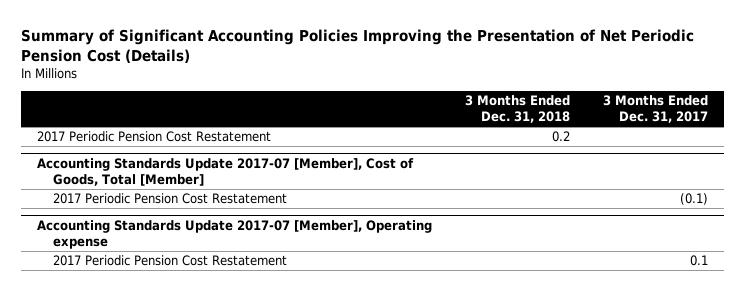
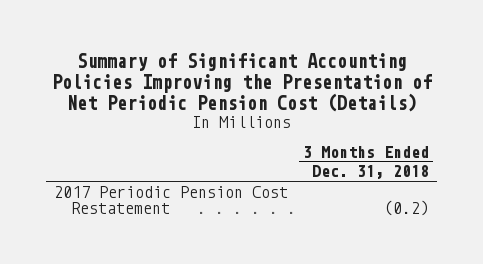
- | 3 Months Ended Dec. 31, 2018 | 3 Months Ended Dec. 31, 2017
+ | 3 Months Ended Dec. 31, 2018
- 2017 Periodic Pension Cost Restatement | 0.2 |
- Accounting Standards Update 2017-07 [Member], Cost of Goods, Total [Member]
- 2017 Periodic Pension Cost Restatement | | (0.1)
- Accounting Standards Update 2017-07 [Member], Operating expense
- 2017 Periodic Pension Cost Restatement | | 0.1
+ 2017 Periodic Pension Cost Restatement | (0.2)

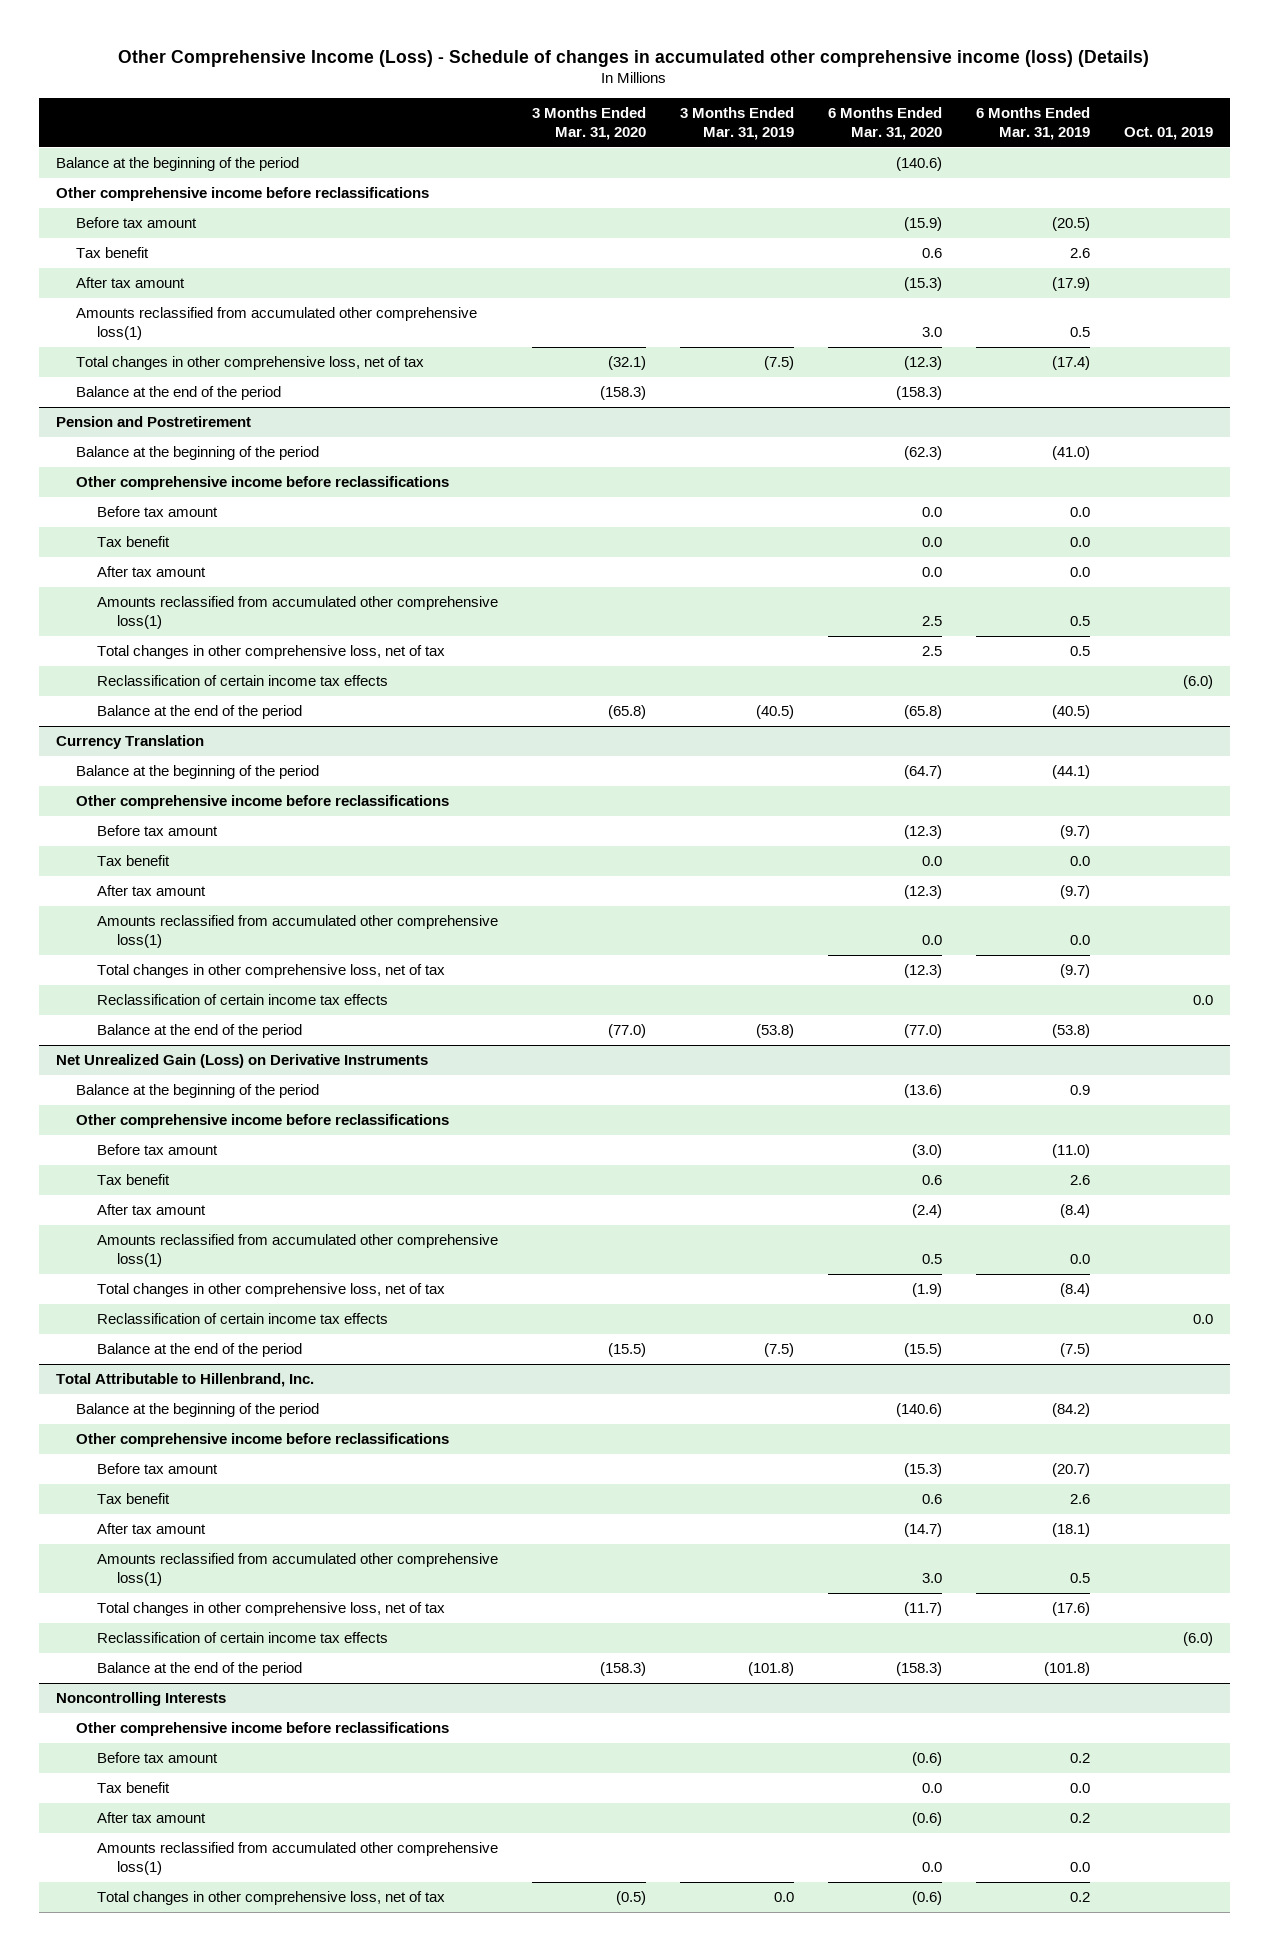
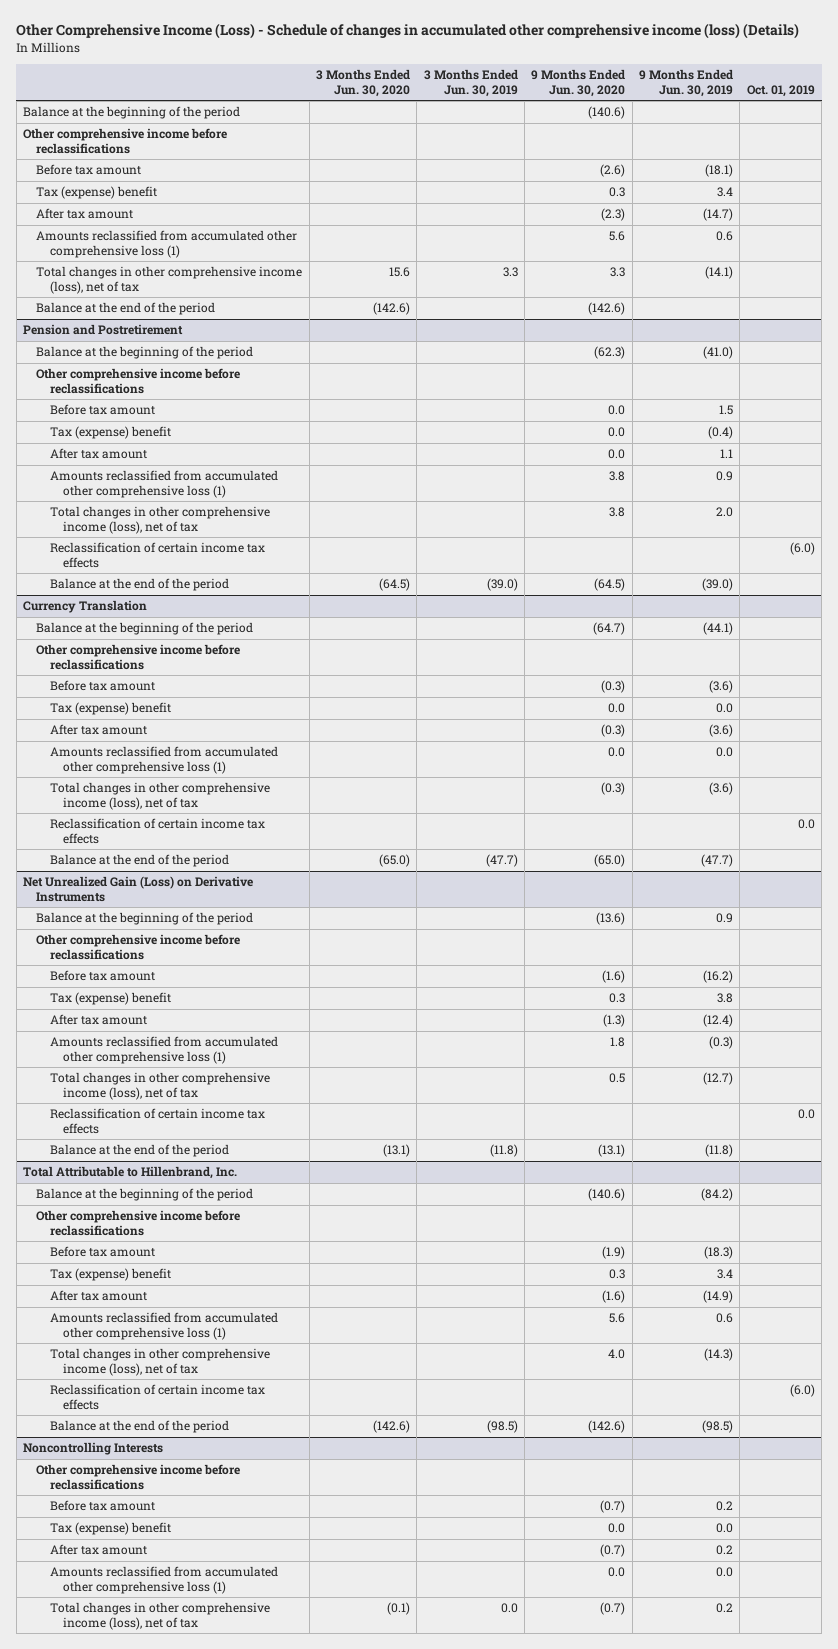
- | 3 Months Ended Mar. 31, 2020 | 3 Months Ended Mar. 31, 2019 | 6 Months Ended Mar. 31, 2020 | 6 Months Ended Mar. 31, 2019 | Oct. 01, 2019
+ | 3 Months Ended Jun. 30, 2020 | 3 Months Ended Jun. 30, 2019 | 9 Months Ended Jun. 30, 2020 | 9 Months Ended Jun. 30, 2019 | Oct. 01, 2019
- Tax benefit | | | 0.6 | 2.6 |
+ Tax (expense) benefit | | | 0.3 | 3.4 |
- Amounts reclassified from accumulated other comprehensive loss(1) | | | 3.0 | 0.5 |
- Total changes in other comprehensive loss, net of tax | (32.1) | (7.5) | (12.3) | (17.4) |
+ Amounts reclassified from accumulated other comprehensive loss (1) | | | 5.6 | 0.6 |
+ Total changes in other comprehensive income (loss), net of tax | 15.6 | 3.3 | 3.3 | (14.1) |
@ Pension and Postretirement
- Tax benefit | | | 0.0 | 0.0 |
+ Tax (expense) benefit | | | 0.0 | (0.4) |
- Amounts reclassified from accumulated other comprehensive loss(1) | | | 2.5 | 0.5 |
- Total changes in other comprehensive loss, net of tax | | | 2.5 | 0.5 |
+ Amounts reclassified from accumulated other comprehensive loss (1) | | | 3.8 | 0.9 |
+ Total changes in other comprehensive income (loss), net of tax | | | 3.8 | 2.0 |
@ Currency Translation
- Tax benefit | | | 0.0 | 0.0 |
+ Tax (expense) benefit | | | 0.0 | 0.0 |
- Amounts reclassified from accumulated other comprehensive loss(1) | | | 0.0 | 0.0 |
- Total changes in other comprehensive loss, net of tax | | | (12.3) | (9.7) |
+ Amounts reclassified from accumulated other comprehensive loss (1) | | | 0.0 | 0.0 |
+ Total changes in other comprehensive income (loss), net of tax | | | (0.3) | (3.6) |
@ Net Unrealized Gain (Loss) on Derivative Instruments
- Tax benefit | | | 0.6 | 2.6 |
+ Tax (expense) benefit | | | 0.3 | 3.8 |
- Amounts reclassified from accumulated other comprehensive loss(1) | | | 0.5 | 0.0 |
- Total changes in other comprehensive loss, net of tax | | | (1.9) | (8.4) |
+ Amounts reclassified from accumulated other comprehensive loss (1) | | | 1.8 | (0.3) |
+ Total changes in other comprehensive income (loss), net of tax | | | 0.5 | (12.7) |
@ Total Attributable to Hillenbrand, Inc.
- Tax benefit | | | 0.6 | 2.6 |
+ Tax (expense) benefit | | | 0.3 | 3.4 |
- Amounts reclassified from accumulated other comprehensive loss(1) | | | 3.0 | 0.5 |
- Total changes in other comprehensive loss, net of tax | | | (11.7) | (17.6) |
+ Amounts reclassified from accumulated other comprehensive loss (1) | | | 5.6 | 0.6 |
+ Total changes in other comprehensive income (loss), net of tax | | | 4.0 | (14.3) |
@ Noncontrolling Interests
- Tax benefit | | | 0.0 | 0.0 |
+ Tax (expense) benefit | | | 0.0 | 0.0 |
- Amounts reclassified from accumulated other comprehensive loss(1) | | | 0.0 | 0.0 |
- Total changes in other comprehensive loss, net of tax | (0.5) | 0.0 | (0.6) | 0.2 |
+ Amounts reclassified from accumulated other comprehensive loss (1) | | | 0.0 | 0.0 |
+ Total changes in other comprehensive income (loss), net of tax | (0.1) | 0.0 | (0.7) | 0.2 |

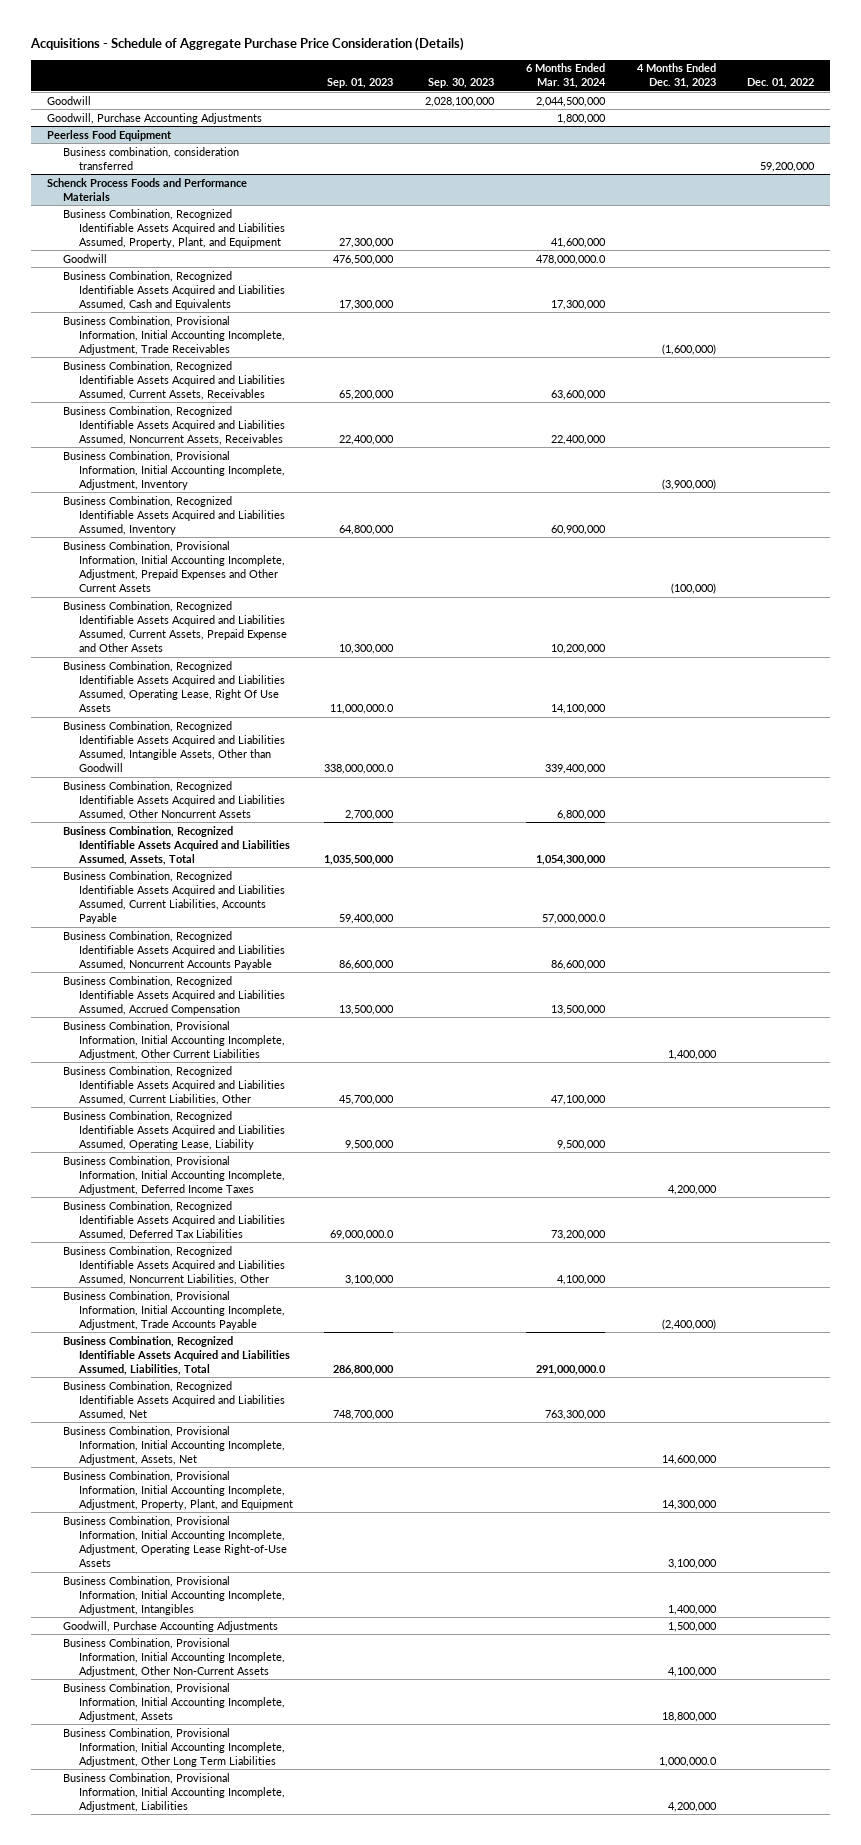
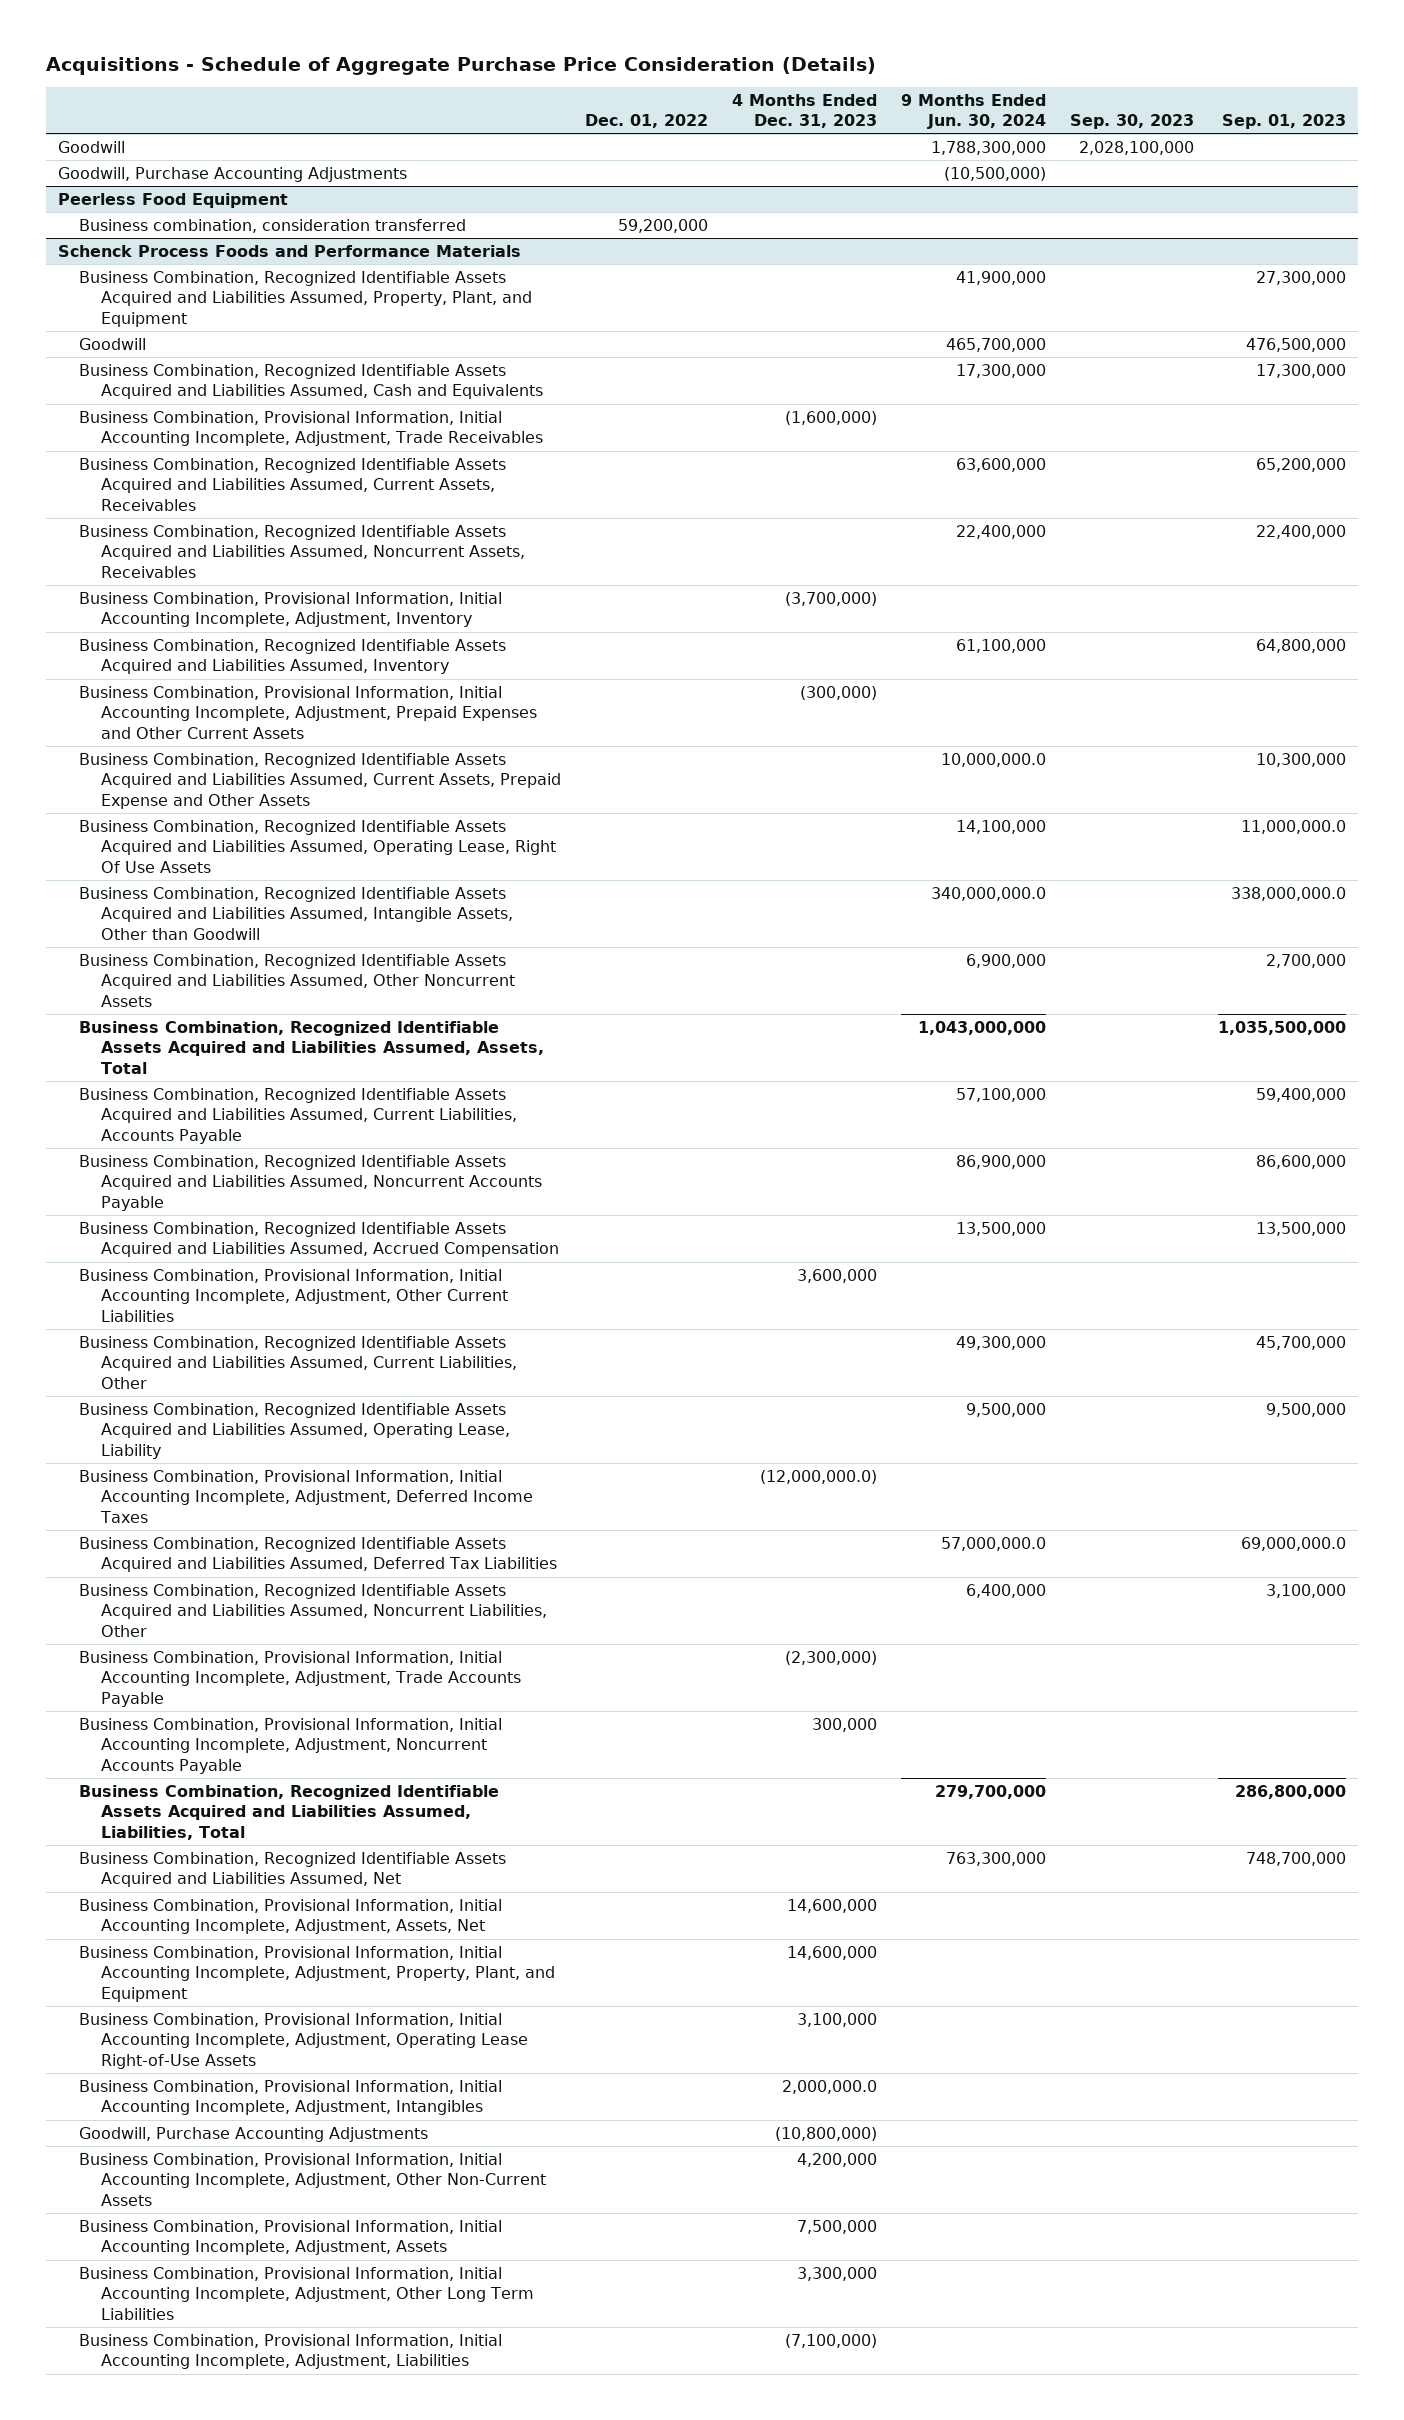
- | Sep. 01, 2023 | Sep. 30, 2023 | 6 Months Ended Mar. 31, 2024 | 4 Months Ended Dec. 31, 2023 | Dec. 01, 2022
+ | Dec. 01, 2022 | 4 Months Ended Dec. 31, 2023 | 9 Months Ended Jun. 30, 2024 | Sep. 30, 2023 | Sep. 01, 2023
@ Schenck Process Foods and Performance Materials
- Business Combination, Provisional Information, Initial Accounting Incomplete, Adjustment, Inventory | | | | (3,900,000) |
+ Business Combination, Provisional Information, Initial Accounting Incomplete, Adjustment, Inventory | | (3,700,000) | | |
- Business Combination, Provisional Information, Initial Accounting Incomplete, Adjustment, Prepaid Expenses and Other Current Assets | | | | (100,000) |
+ Business Combination, Provisional Information, Initial Accounting Incomplete, Adjustment, Prepaid Expenses and Other Current Assets | | (300,000) | | |
- Business Combination, Provisional Information, Initial Accounting Incomplete, Adjustment, Other Current Liabilities | | | | 1,400,000 |
+ Business Combination, Provisional Information, Initial Accounting Incomplete, Adjustment, Other Current Liabilities | | 3,600,000 | | |
- Business Combination, Provisional Information, Initial Accounting Incomplete, Adjustment, Deferred Income Taxes | | | | 4,200,000 |
+ Business Combination, Provisional Information, Initial Accounting Incomplete, Adjustment, Deferred Income Taxes | | (12,000,000.0) | | |
- Business Combination, Provisional Information, Initial Accounting Incomplete, Adjustment, Trade Accounts Payable | | | | (2,400,000) |
+ Business Combination, Provisional Information, Initial Accounting Incomplete, Adjustment, Trade Accounts Payable | | (2,300,000) | | |
+ Business Combination, Provisional Information, Initial Accounting Incomplete, Adjustment, Noncurrent Accounts Payable | | 300,000 | | |
- Business Combination, Provisional Information, Initial Accounting Incomplete, Adjustment, Property, Plant, and Equipment | | | | 14,300,000 |
+ Business Combination, Provisional Information, Initial Accounting Incomplete, Adjustment, Property, Plant, and Equipment | | 14,600,000 | | |
- Business Combination, Provisional Information, Initial Accounting Incomplete, Adjustment, Intangibles | | | | 1,400,000 |
- Goodwill, Purchase Accounting Adjustments | | | | 1,500,000 |
- Business Combination, Provisional Information, Initial Accounting Incomplete, Adjustment, Other Non-Current Assets | | | | 4,100,000 |
- Business Combination, Provisional Information, Initial Accounting Incomplete, Adjustment, Assets | | | | 18,800,000 |
- Business Combination, Provisional Information, Initial Accounting Incomplete, Adjustment, Other Long Term Liabilities | | | | 1,000,000.0 |
- Business Combination, Provisional Information, Initial Accounting Incomplete, Adjustment, Liabilities | | | | 4,200,000 |
+ Business Combination, Provisional Information, Initial Accounting Incomplete, Adjustment, Intangibles | | 2,000,000.0 | | |
+ Goodwill, Purchase Accounting Adjustments | | (10,800,000) | | |
+ Business Combination, Provisional Information, Initial Accounting Incomplete, Adjustment, Other Non-Current Assets | | 4,200,000 | | |
+ Business Combination, Provisional Information, Initial Accounting Incomplete, Adjustment, Assets | | 7,500,000 | | |
+ Business Combination, Provisional Information, Initial Accounting Incomplete, Adjustment, Other Long Term Liabilities | | 3,300,000 | | |
+ Business Combination, Provisional Information, Initial Accounting Incomplete, Adjustment, Liabilities | | (7,100,000) | | |

